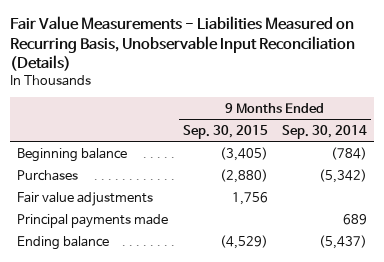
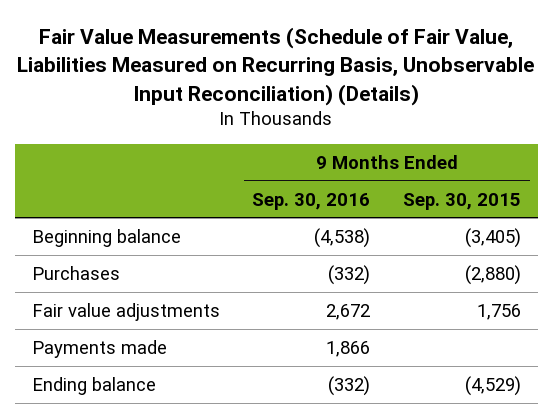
- Fair Value Measurements - Liabilities Measured on Recurring Basis, Unobservable Input Reconciliation (Details)
+ Fair Value Measurements (Schedule of Fair Value, Liabilities Measured on Recurring Basis, Unobservable Input Reconciliation) (Details)
- | 9 Months Ended Sep. 30, 2015 | 9 Months Ended Sep. 30, 2014
+ | 9 Months Ended Sep. 30, 2016 | 9 Months Ended Sep. 30, 2015
- Principal payments made | | 689
+ Payments made | 1,866 |

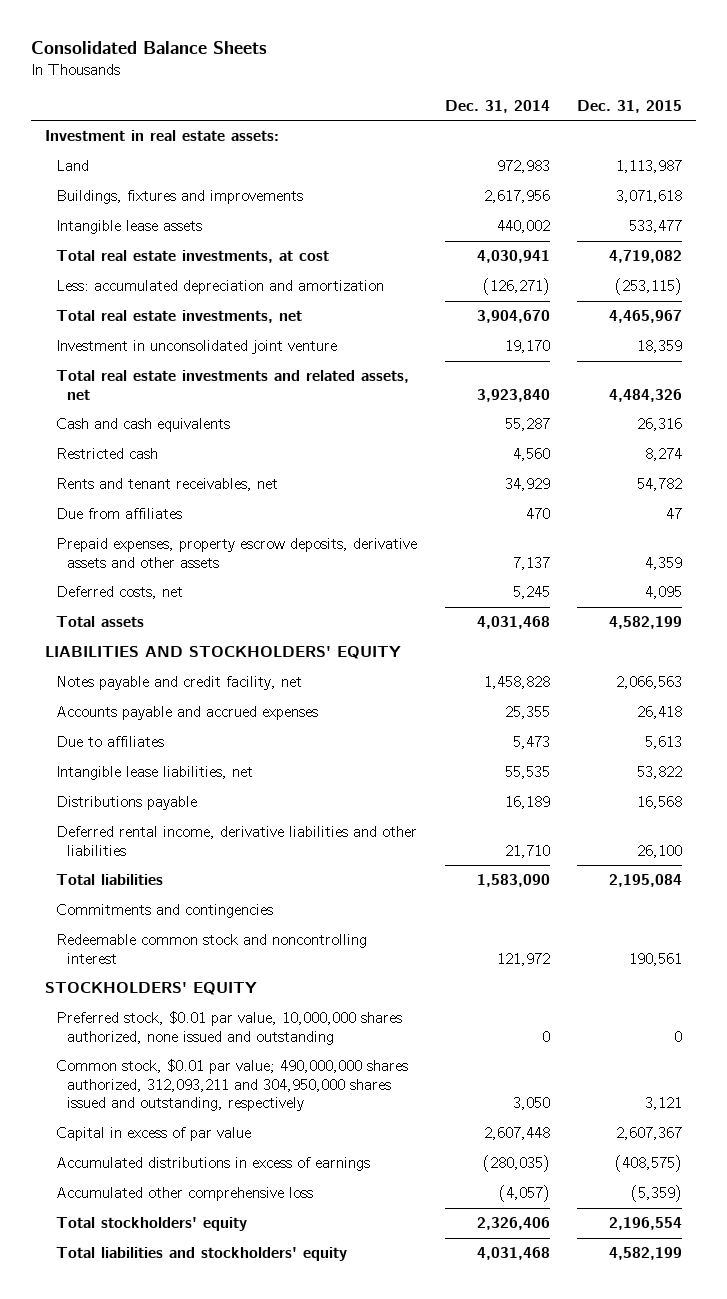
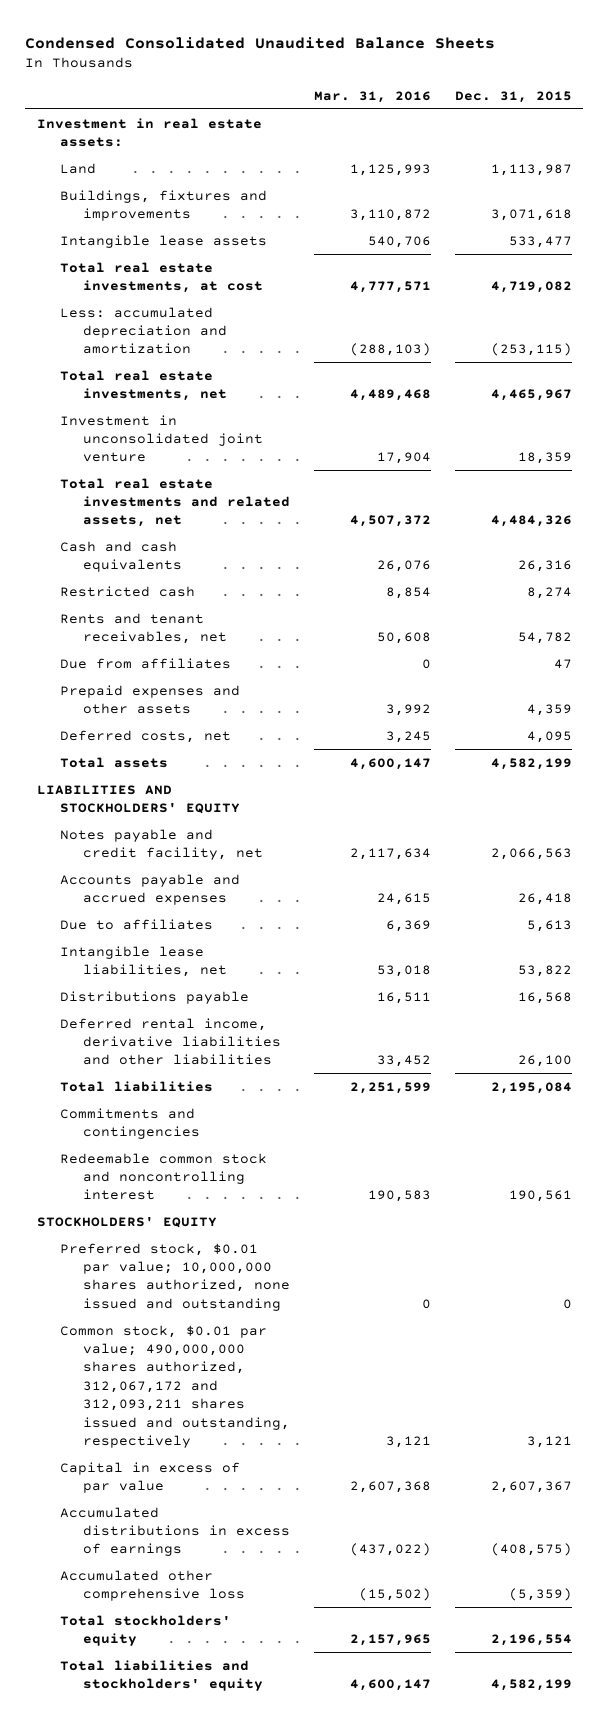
- Consolidated Balance Sheets
+ Condensed Consolidated Unaudited Balance Sheets
- | Dec. 31, 2014 | Dec. 31, 2015
+ | Mar. 31, 2016 | Dec. 31, 2015
- Prepaid expenses, property escrow deposits, derivative assets and other assets | 7,137 | 4,359
+ Prepaid expenses and other assets | 3,992 | 4,359
- Preferred stock, $0.01 par value, 10,000,000 shares authorized, none issued and outstanding | 0 | 0
- Common stock, $0.01 par value; 490,000,000 shares authorized, 312,093,211 and 304,950,000 shares issued and outstanding, respectively | 3,050 | 3,121
+ Preferred stock, $0.01 par value; 10,000,000 shares authorized, none issued and outstanding | 0 | 0
+ Common stock, $0.01 par value; 490,000,000 shares authorized, 312,067,172 and 312,093,211 shares issued and outstanding, respectively | 3,121 | 3,121

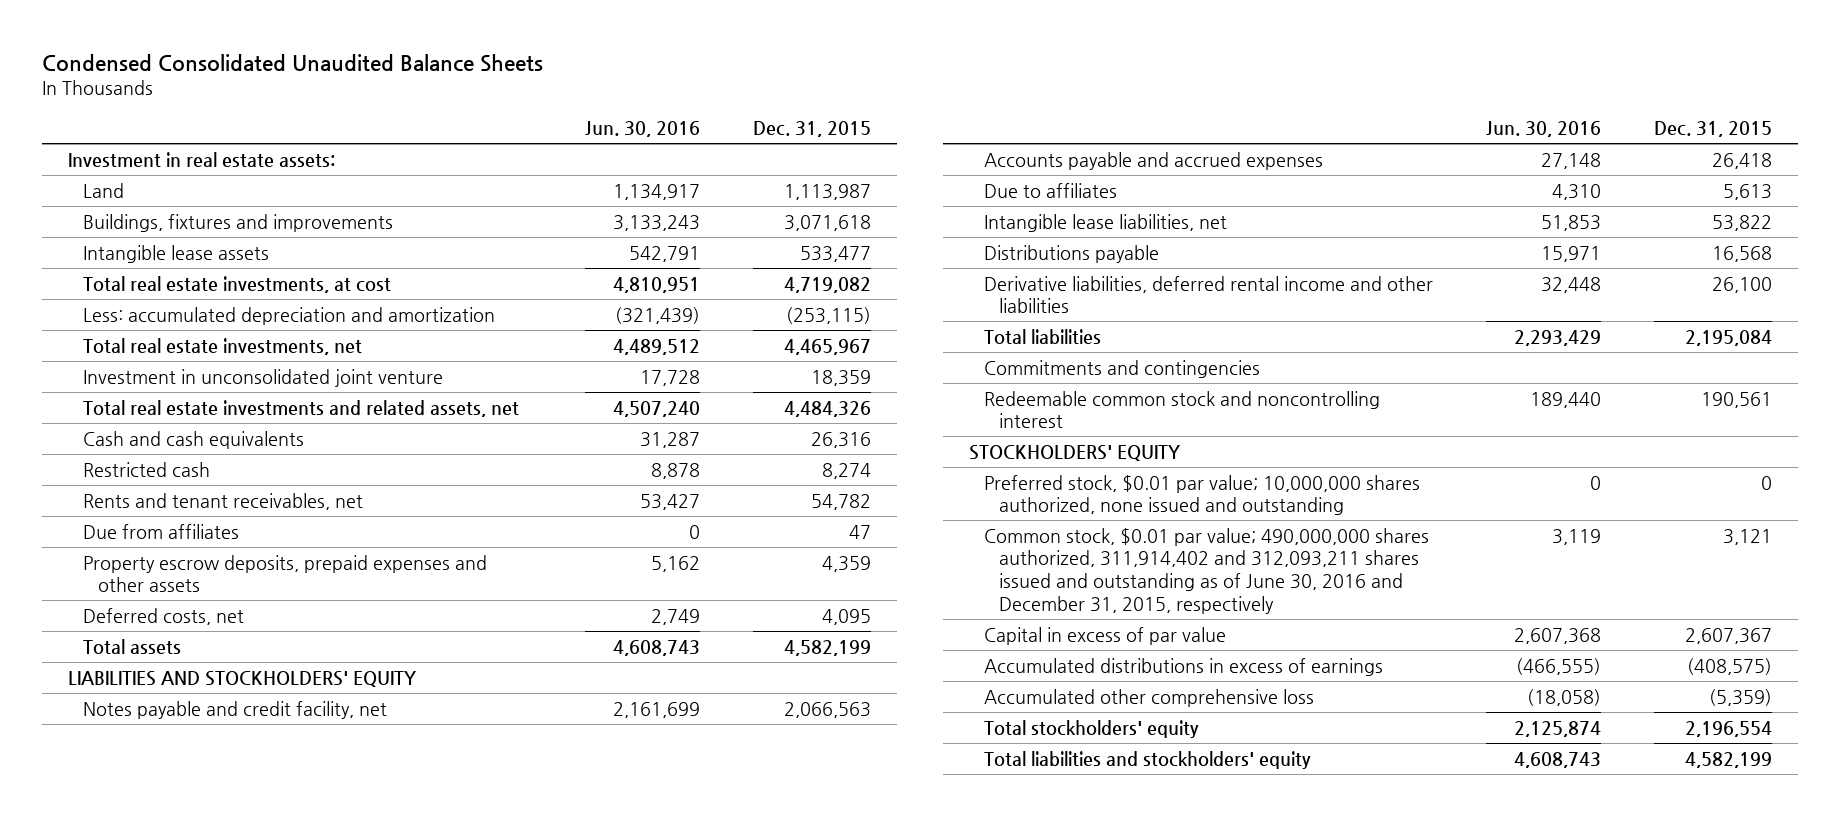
- | Mar. 31, 2016 | Dec. 31, 2015
+ | Jun. 30, 2016 | Dec. 31, 2015
- Prepaid expenses and other assets | 3,992 | 4,359
+ Property escrow deposits, prepaid expenses and other assets | 5,162 | 4,359
- Deferred rental income, derivative liabilities and other liabilities | 33,452 | 26,100
+ Derivative liabilities, deferred rental income and other liabilities | 32,448 | 26,100
- Common stock, $0.01 par value; 490,000,000 shares authorized, 312,067,172 and 312,093,211 shares issued and outstanding, respectively | 3,121 | 3,121
+ Common stock, $0.01 par value; 490,000,000 shares authorized, 311,914,402 and 312,093,211 shares issued and outstanding as of June 30, 2016 and December 31, 2015, respectively | 3,119 | 3,121

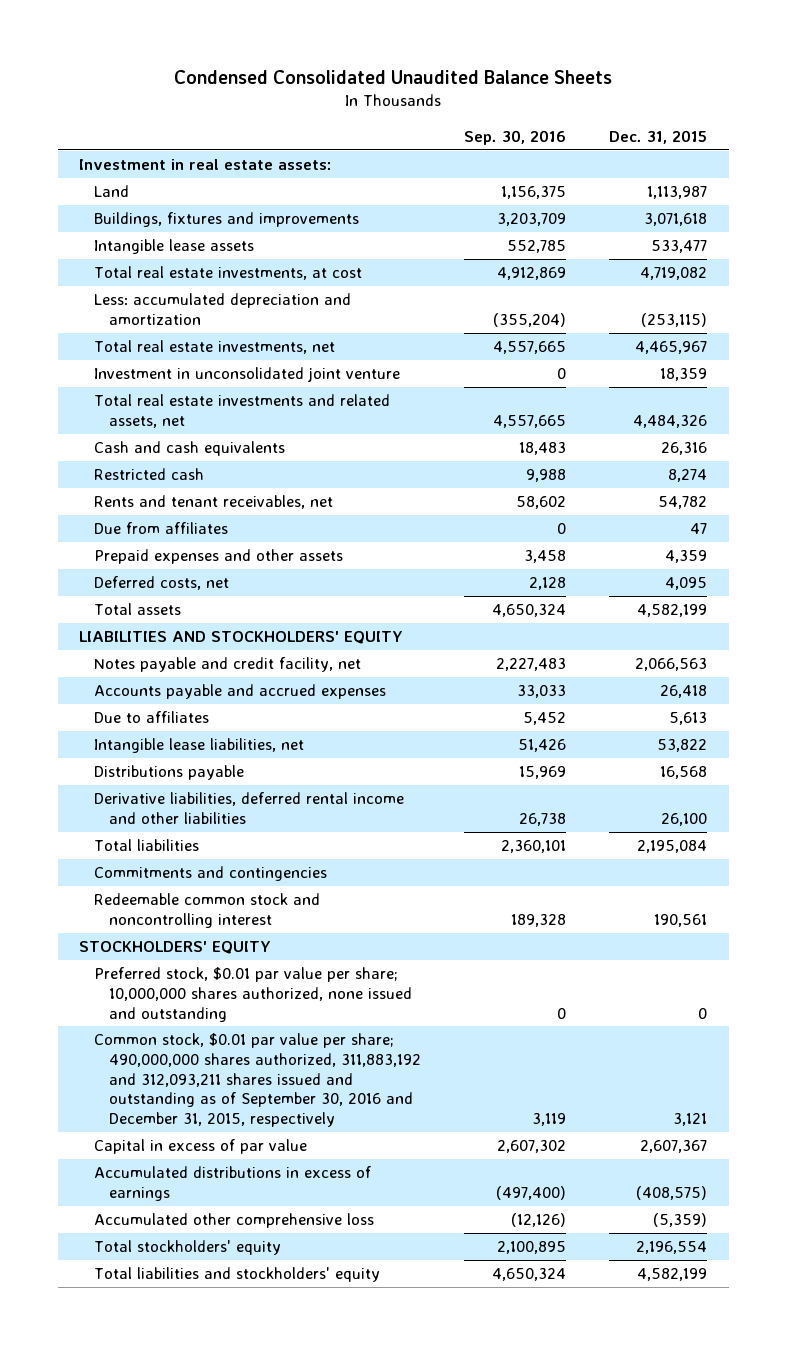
- | Jun. 30, 2016 | Dec. 31, 2015
+ | Sep. 30, 2016 | Dec. 31, 2015
- Property escrow deposits, prepaid expenses and other assets | 5,162 | 4,359
+ Prepaid expenses and other assets | 3,458 | 4,359
- Preferred stock, $0.01 par value; 10,000,000 shares authorized, none issued and outstanding | 0 | 0
- Common stock, $0.01 par value; 490,000,000 shares authorized, 311,914,402 and 312,093,211 shares issued and outstanding as of June 30, 2016 and December 31, 2015, respectively | 3,119 | 3,121
+ Preferred stock, $0.01 par value per share; 10,000,000 shares authorized, none issued and outstanding | 0 | 0
+ Common stock, $0.01 par value per share; 490,000,000 shares authorized, 311,883,192 and 312,093,211 shares issued and outstanding as of September 30, 2016 and December 31, 2015, respectively | 3,119 | 3,121

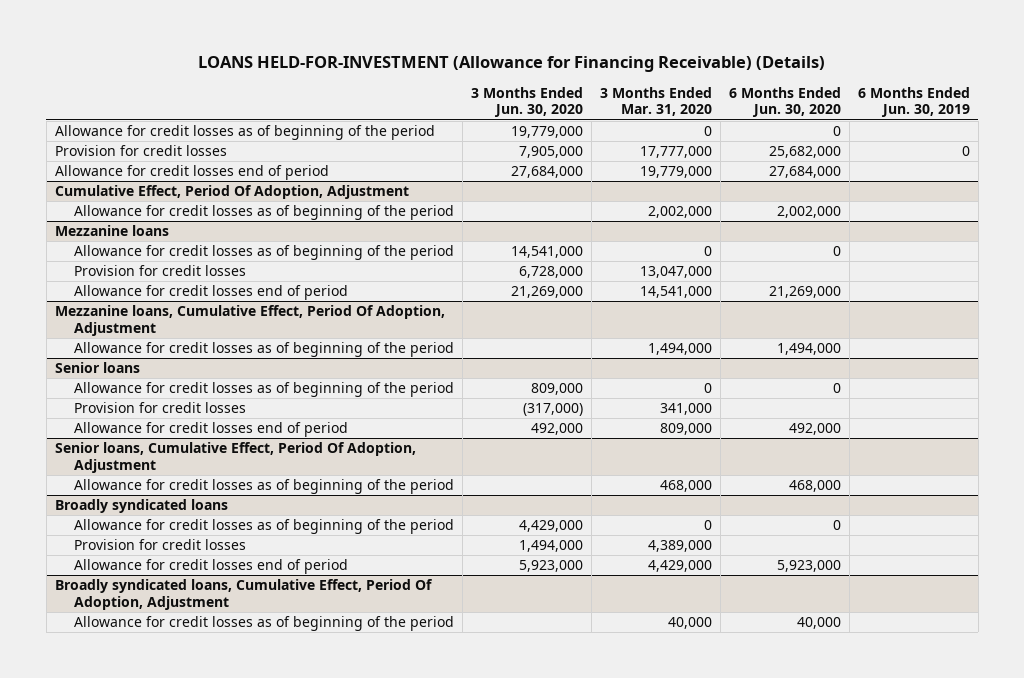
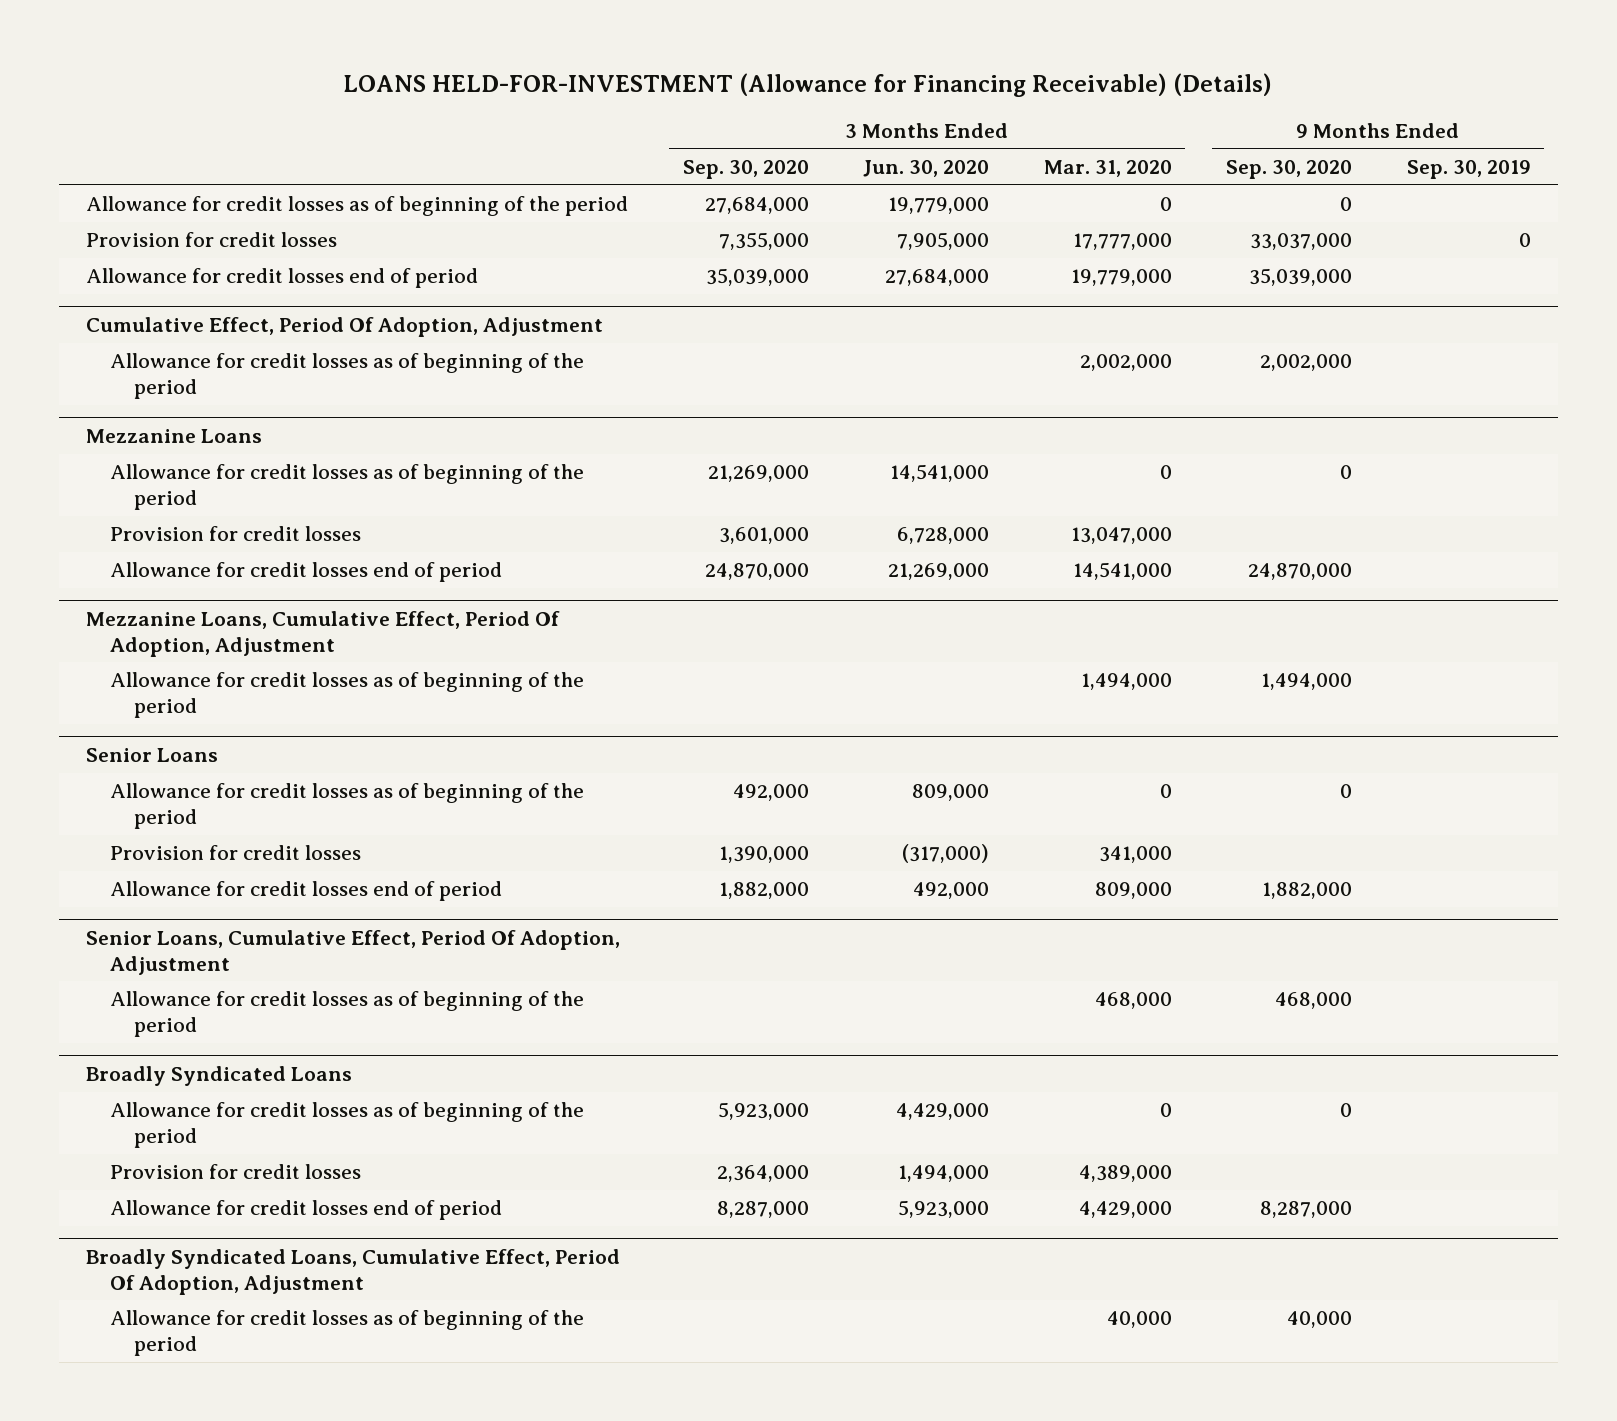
- | 3 Months Ended Jun. 30, 2020 | 3 Months Ended Mar. 31, 2020 | 6 Months Ended Jun. 30, 2020 | 6 Months Ended Jun. 30, 2019
+ | 3 Months Ended Sep. 30, 2020 | 3 Months Ended Jun. 30, 2020 | 3 Months Ended Mar. 31, 2020 | 9 Months Ended Sep. 30, 2020 | 9 Months Ended Sep. 30, 2019
- Mezzanine loans
+ Mezzanine Loans
- Mezzanine loans, Cumulative Effect, Period Of Adoption, Adjustment
+ Mezzanine Loans, Cumulative Effect, Period Of Adoption, Adjustment
- Senior loans
+ Senior Loans
- Senior loans, Cumulative Effect, Period Of Adoption, Adjustment
+ Senior Loans, Cumulative Effect, Period Of Adoption, Adjustment
- Broadly syndicated loans
+ Broadly Syndicated Loans
- Broadly syndicated loans, Cumulative Effect, Period Of Adoption, Adjustment
+ Broadly Syndicated Loans, Cumulative Effect, Period Of Adoption, Adjustment

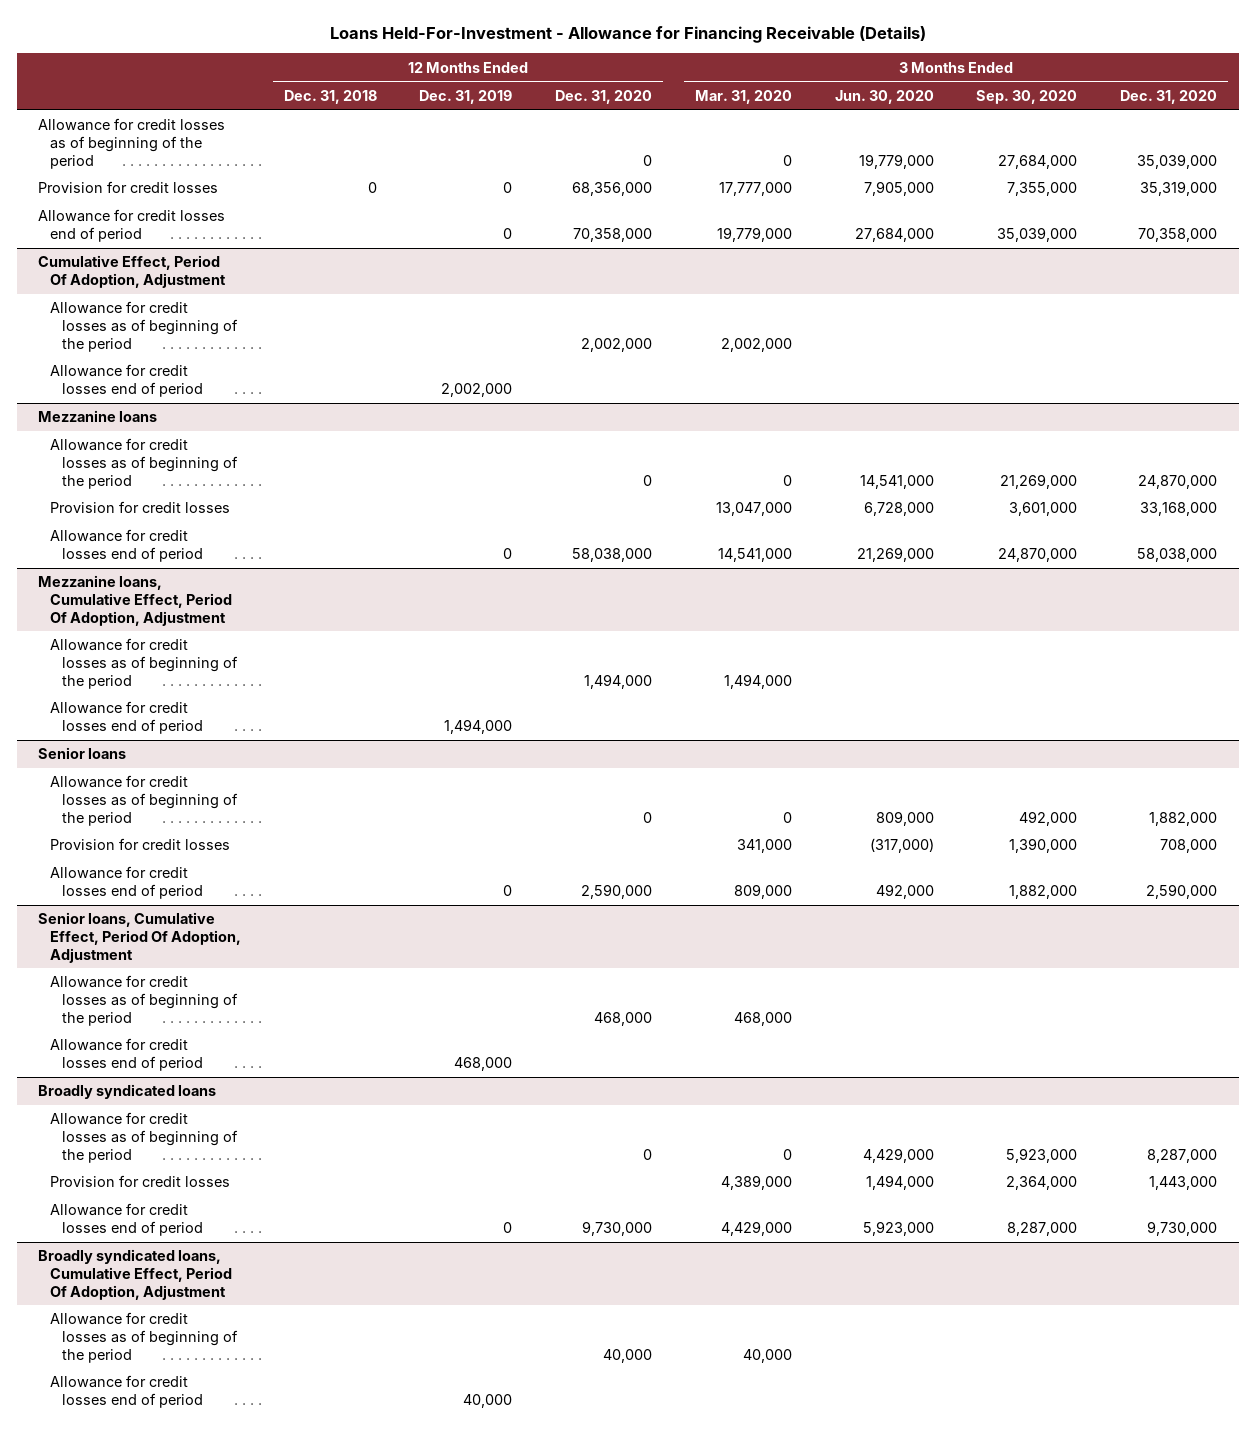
- LOANS HELD-FOR-INVESTMENT (Allowance for Financing Receivable) (Details)
+ Loans Held-For-Investment - Allowance for Financing Receivable (Details)
- | 3 Months Ended Sep. 30, 2020 | 3 Months Ended Jun. 30, 2020 | 3 Months Ended Mar. 31, 2020 | 9 Months Ended Sep. 30, 2020 | 9 Months Ended Sep. 30, 2019
+ | 12 Months Ended Dec. 31, 2018 | 12 Months Ended Dec. 31, 2019 | 12 Months Ended Dec. 31, 2020 | 3 Months Ended Mar. 31, 2020 | 3 Months Ended Jun. 30, 2020 | 3 Months Ended Sep. 30, 2020 | 3 Months Ended Dec. 31, 2020
- Mezzanine Loans
@ Cumulative Effect, Period Of Adoption, Adjustment
+ Allowance for credit losses end of period | | 2,002,000 | | | | |
+ Mezzanine loans
- Mezzanine Loans, Cumulative Effect, Period Of Adoption, Adjustment
+ Mezzanine loans, Cumulative Effect, Period Of Adoption, Adjustment
- Senior Loans
+ Allowance for credit losses end of period | | 1,494,000 | | | | |
+ Senior loans
- Senior Loans, Cumulative Effect, Period Of Adoption, Adjustment
+ Senior loans, Cumulative Effect, Period Of Adoption, Adjustment
- Broadly Syndicated Loans
+ Allowance for credit losses end of period | | 468,000 | | | | |
+ Broadly syndicated loans
- Broadly Syndicated Loans, Cumulative Effect, Period Of Adoption, Adjustment
+ Broadly syndicated loans, Cumulative Effect, Period Of Adoption, Adjustment
+ Allowance for credit losses end of period | | 40,000 | | | | |

